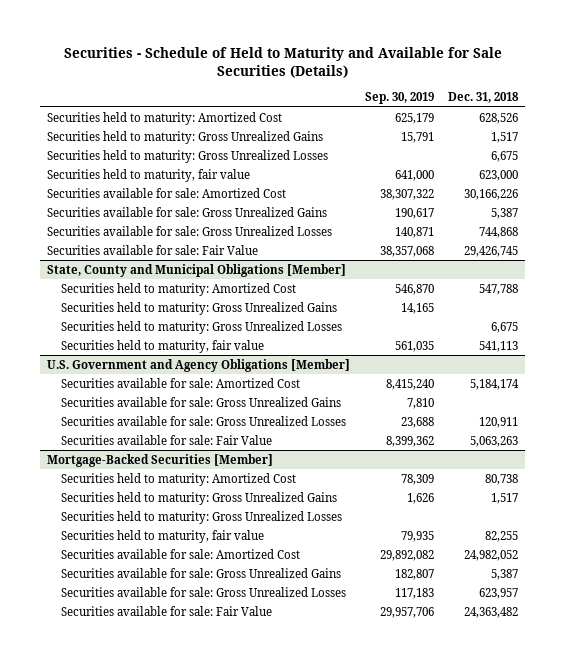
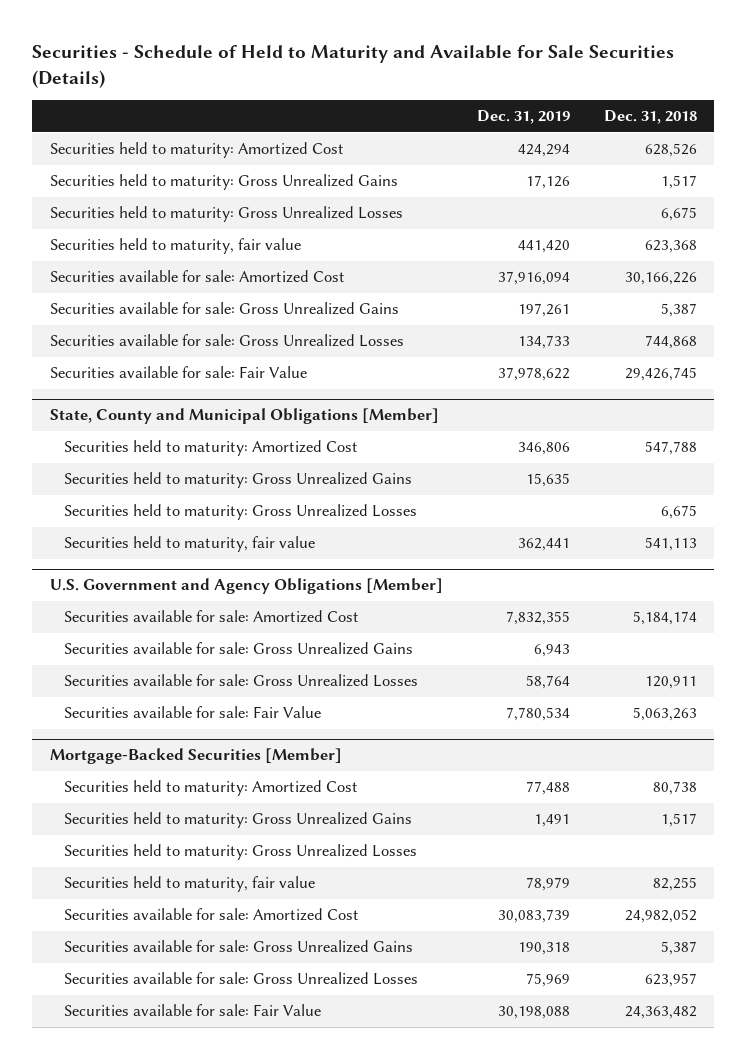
- | Sep. 30, 2019 | Dec. 31, 2018
+ | Dec. 31, 2019 | Dec. 31, 2018
- Securities held to maturity, fair value | 641,000 | 623,000
+ Securities held to maturity, fair value | 441,420 | 623,368

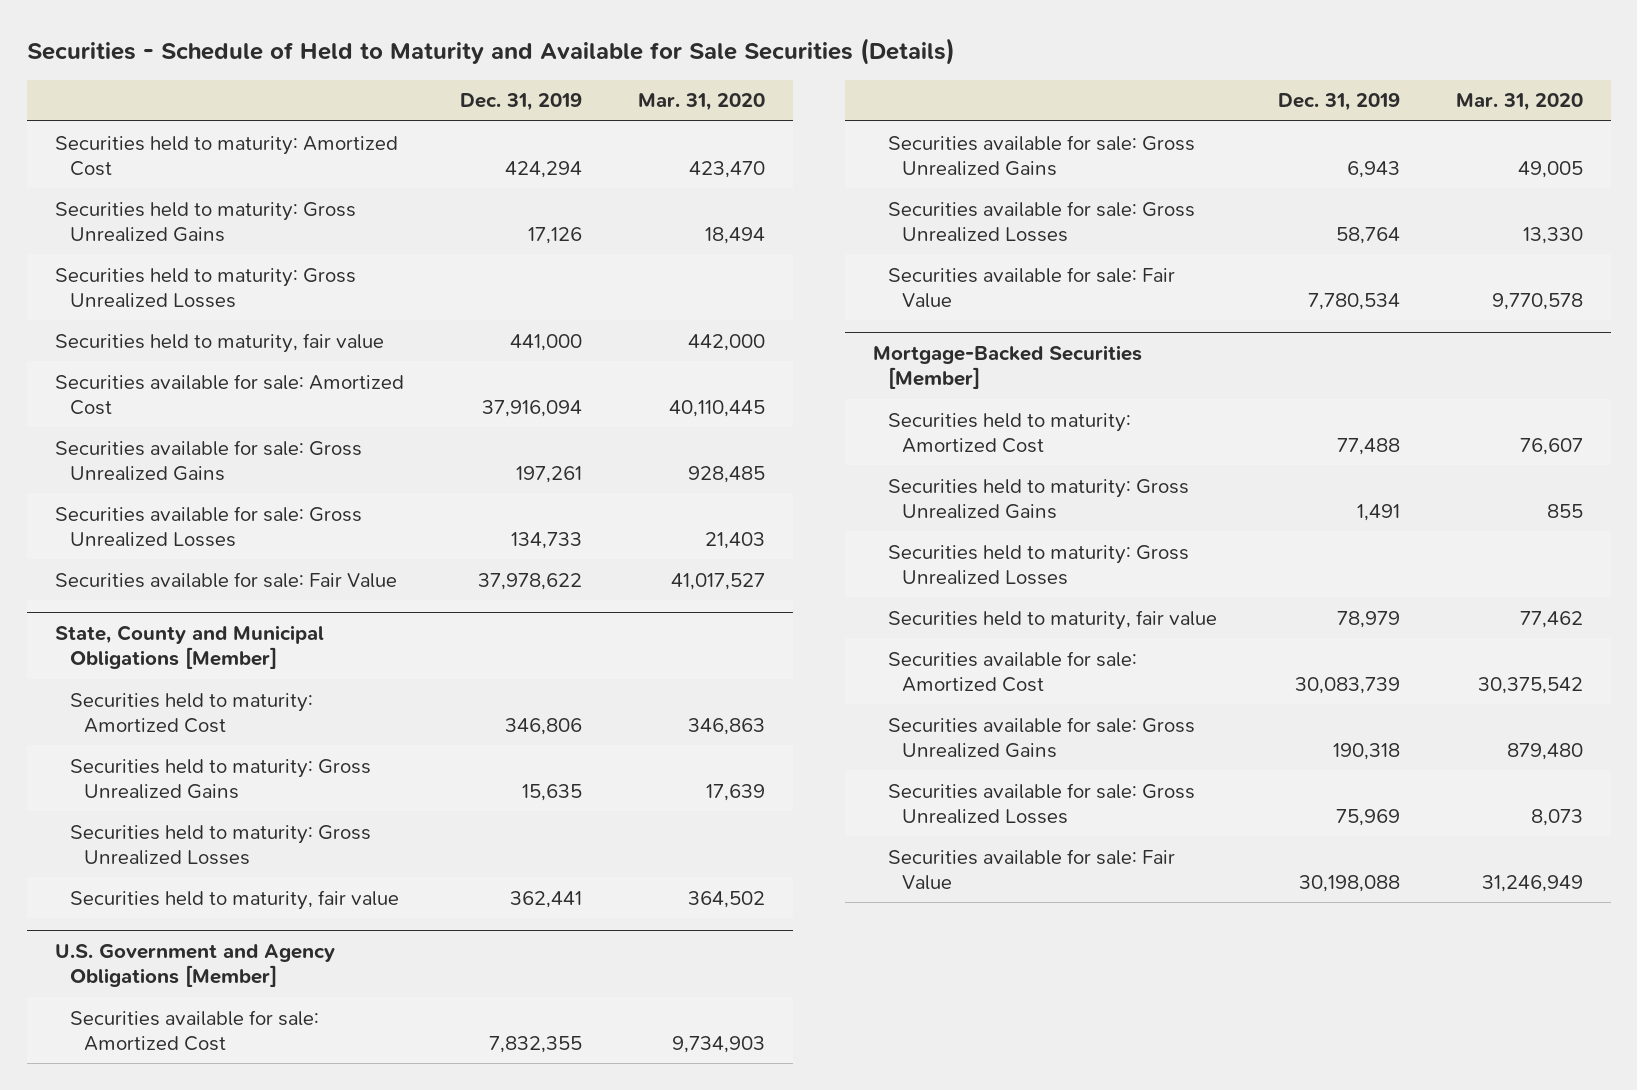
- | Dec. 31, 2019 | Dec. 31, 2018
+ | Dec. 31, 2019 | Mar. 31, 2020
- Securities held to maturity, fair value | 441,420 | 623,368
+ Securities held to maturity, fair value | 441,000 | 442,000

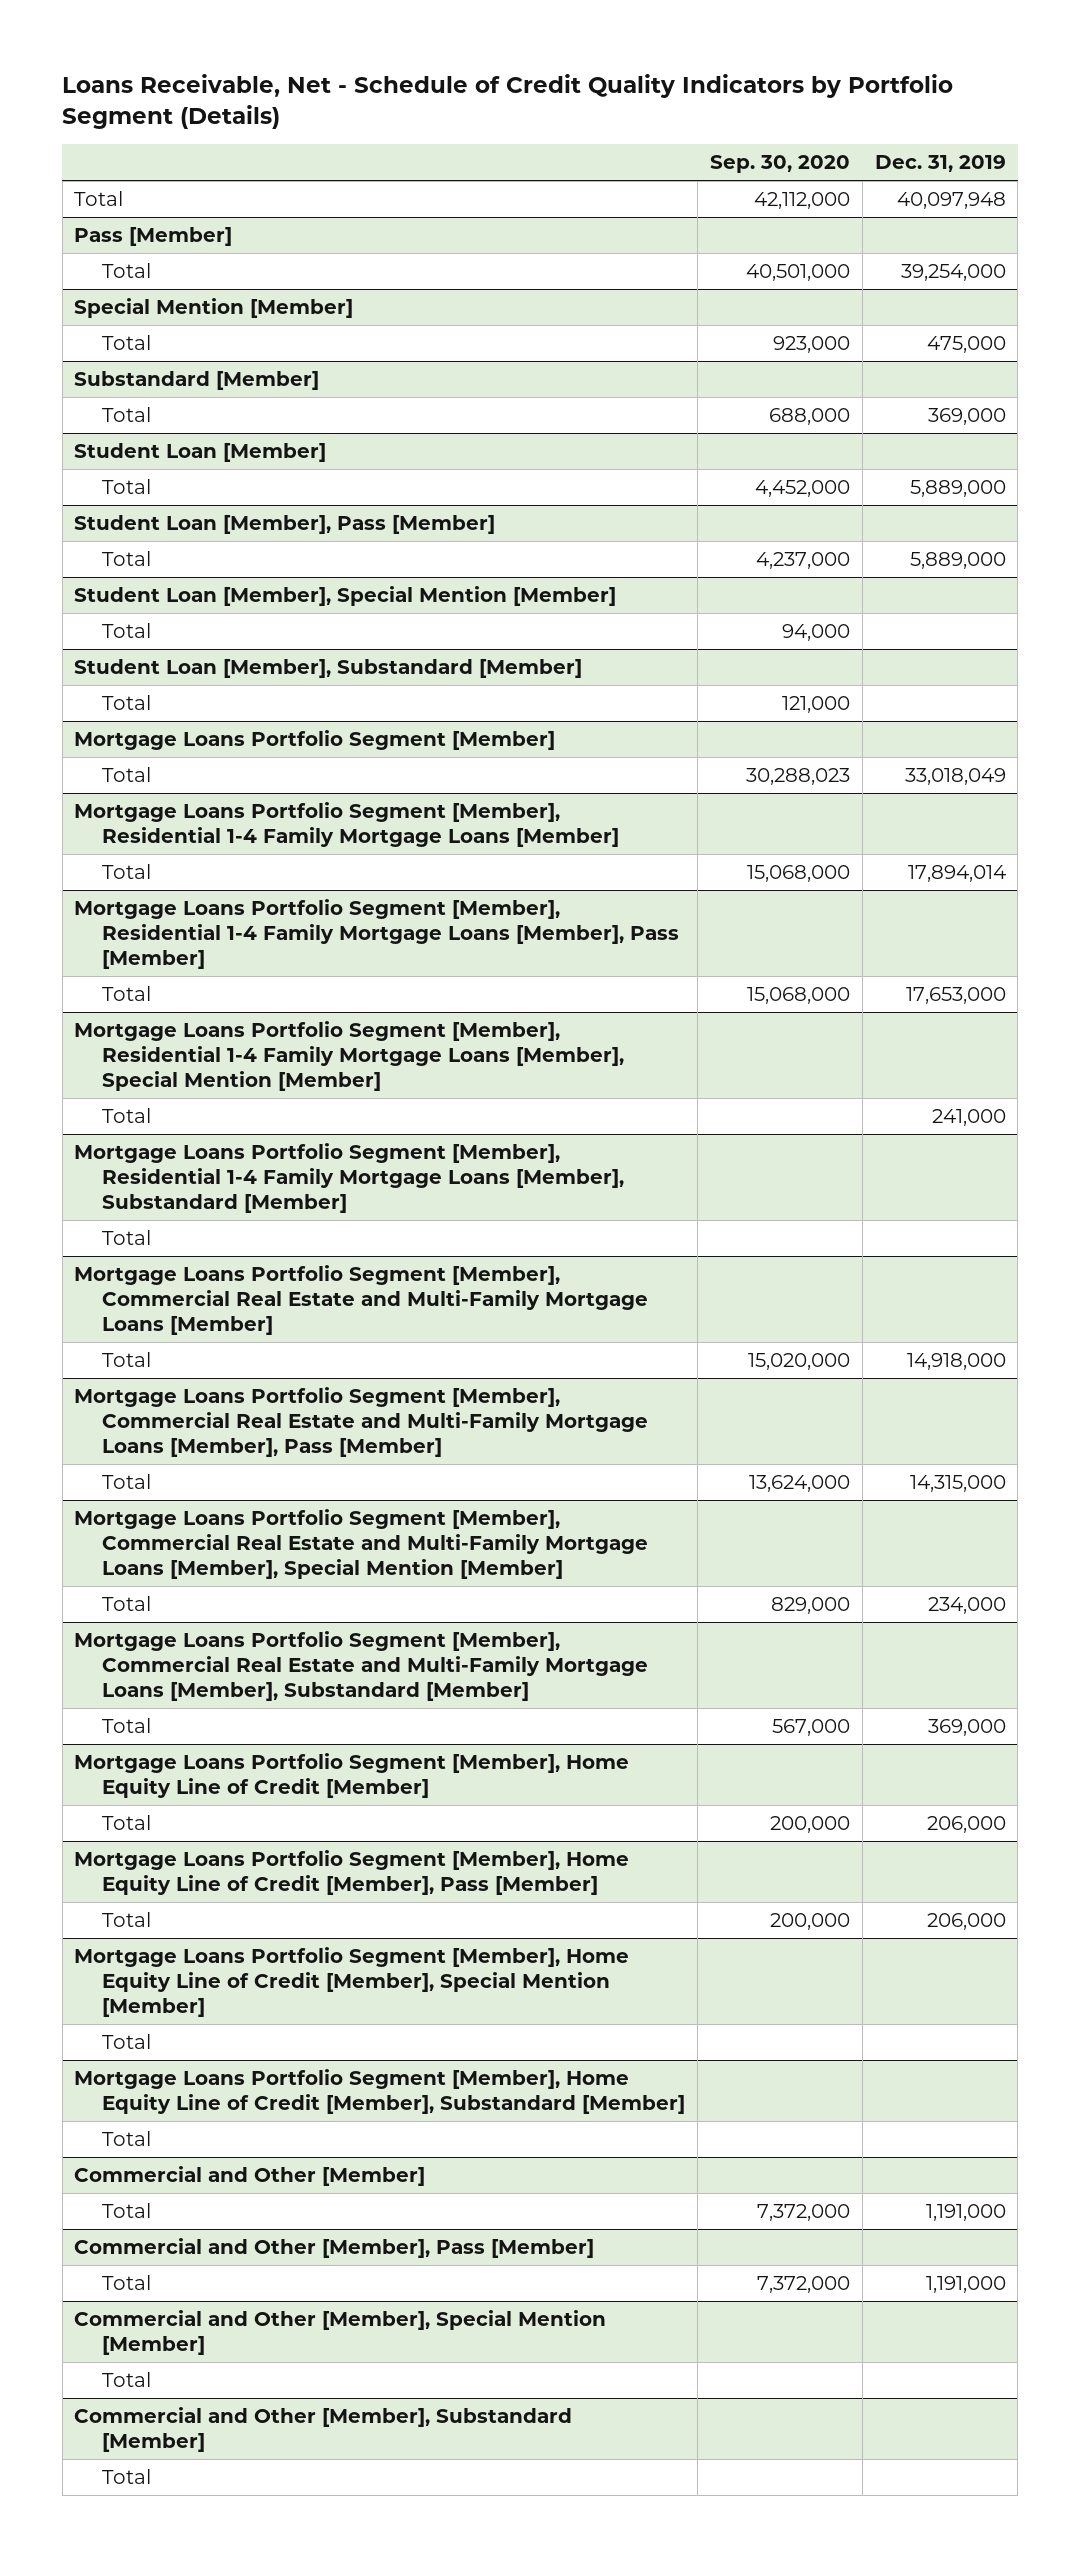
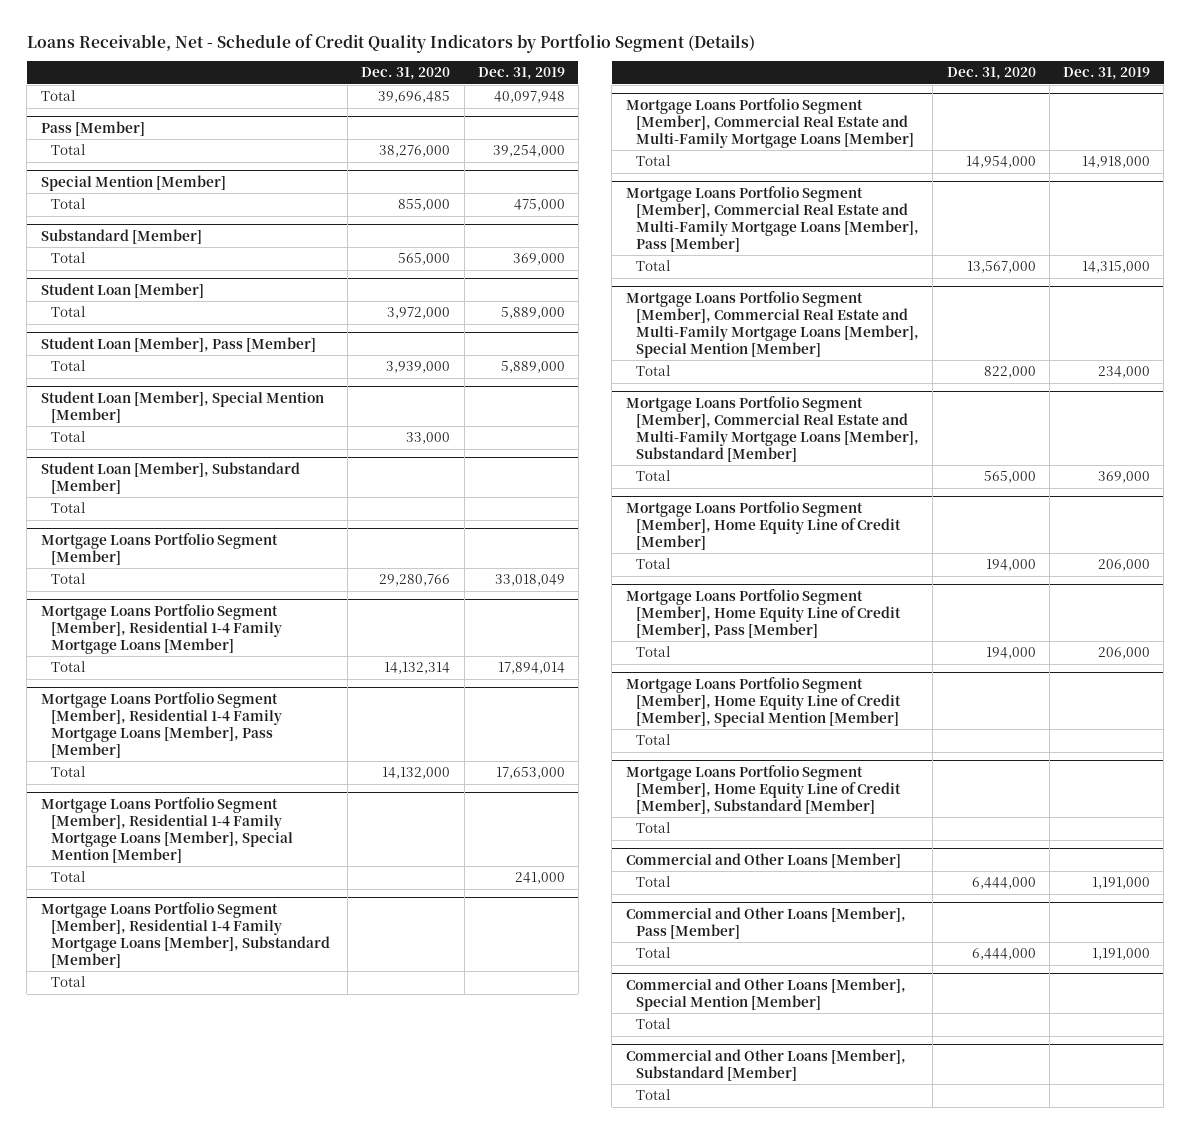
- | Sep. 30, 2020 | Dec. 31, 2019
+ | Dec. 31, 2020 | Dec. 31, 2019
- Commercial and Other [Member]
+ Commercial and Other Loans [Member]
- Commercial and Other [Member], Pass [Member]
+ Commercial and Other Loans [Member], Pass [Member]
- Commercial and Other [Member], Special Mention [Member]
+ Commercial and Other Loans [Member], Special Mention [Member]
- Commercial and Other [Member], Substandard [Member]
+ Commercial and Other Loans [Member], Substandard [Member]

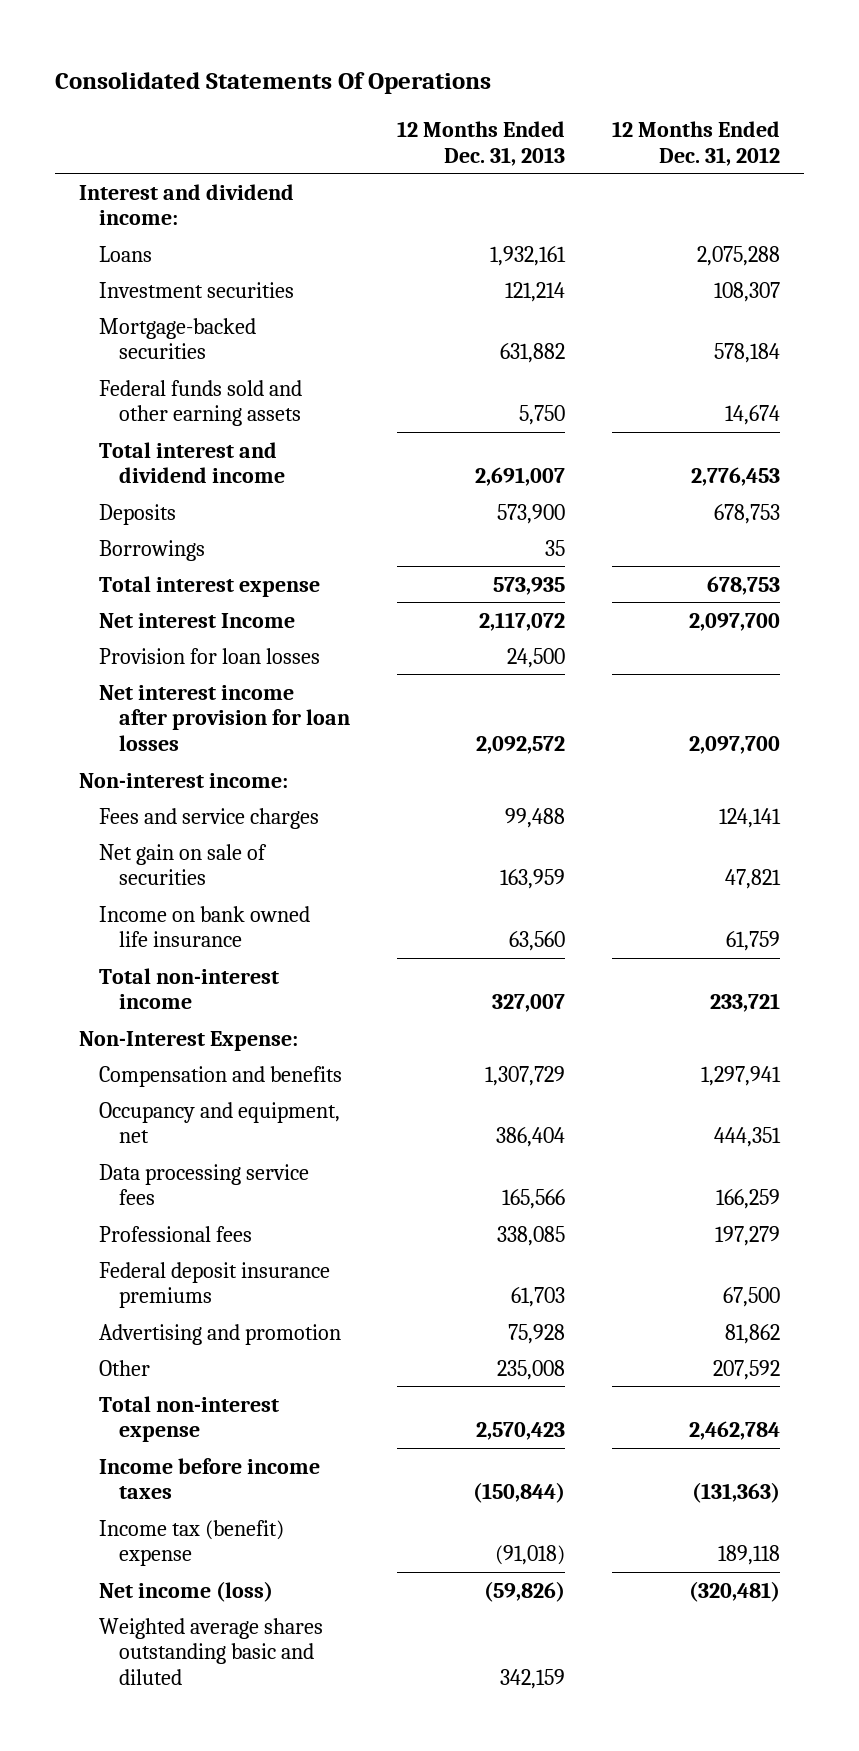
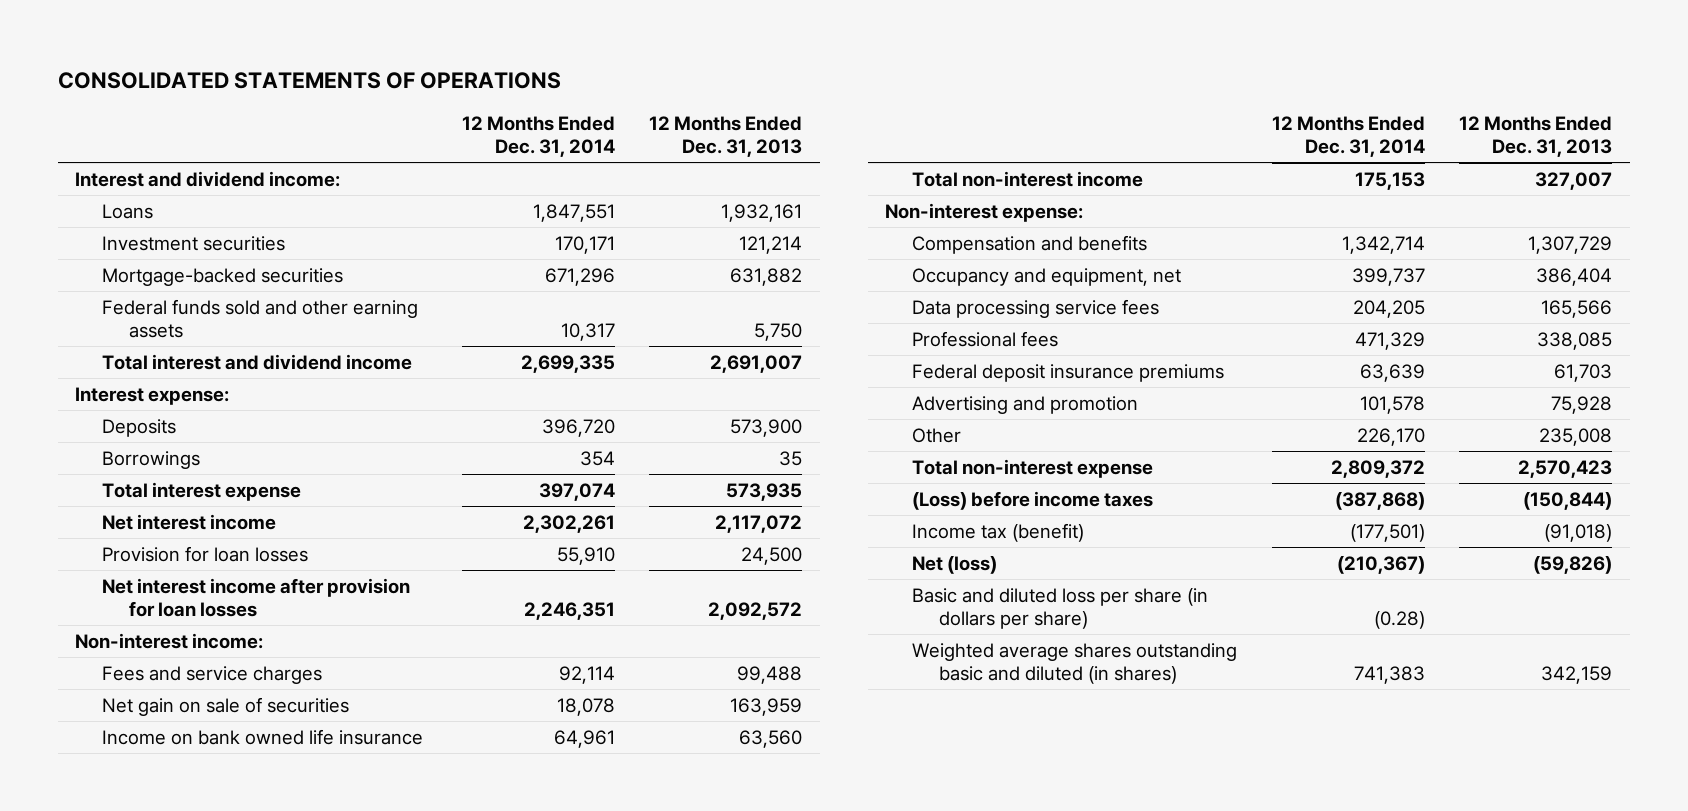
- Consolidated Statements Of Operations
+ CONSOLIDATED STATEMENTS OF OPERATIONS
- | 12 Months Ended Dec. 31, 2013 | 12 Months Ended Dec. 31, 2012
+ | 12 Months Ended Dec. 31, 2014 | 12 Months Ended Dec. 31, 2013
+ Interest expense:
- Net interest Income | 2,117,072 | 2,097,700
+ Net interest income | 2,302,261 | 2,117,072
- Non-Interest Expense:
+ Non-interest expense:
- Income before income taxes | (150,844) | (131,363)
- Income tax (benefit) expense | (91,018) | 189,118
- Net income (loss) | (59,826) | (320,481)
- Weighted average shares outstanding basic and diluted | 342,159 |
+ (Loss) before income taxes | (387,868) | (150,844)
+ Income tax (benefit) | (177,501) | (91,018)
+ Net (loss) | (210,367) | (59,826)
+ Basic and diluted loss per share (in dollars per share) | (0.28) |
+ Weighted average shares outstanding basic and diluted (in shares) | 741,383 | 342,159

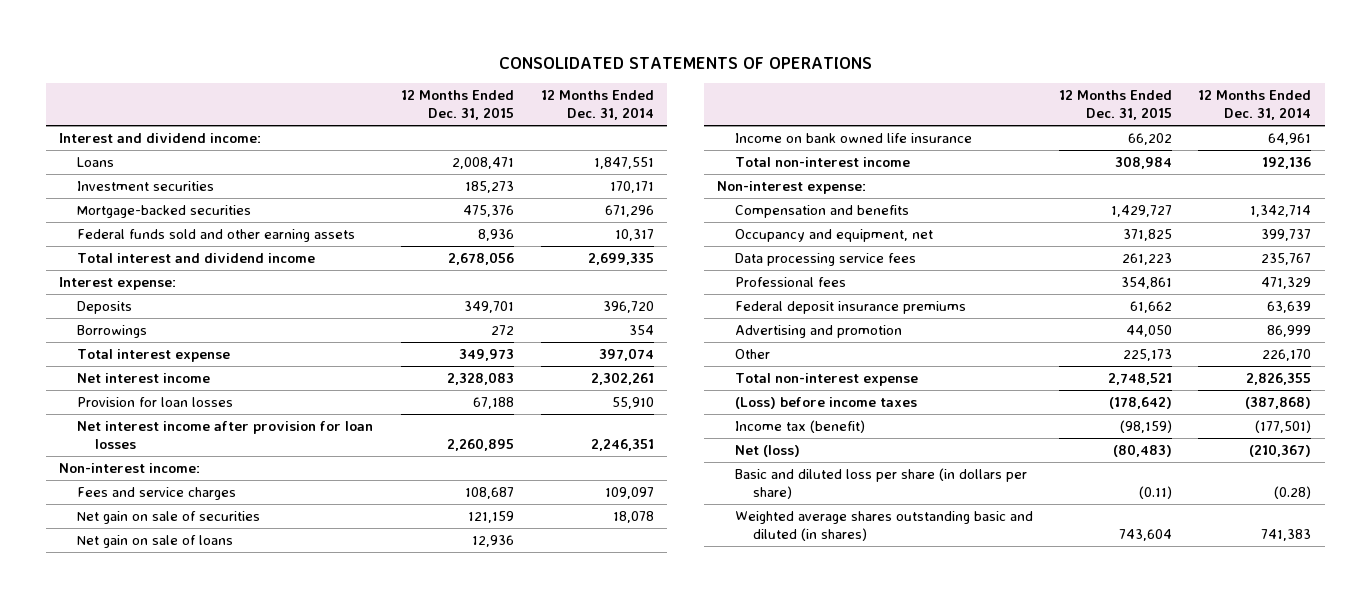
- | 12 Months Ended Dec. 31, 2014 | 12 Months Ended Dec. 31, 2013
+ | 12 Months Ended Dec. 31, 2015 | 12 Months Ended Dec. 31, 2014
- Fees and service charges | 92,114 | 99,488
+ Fees and service charges | 108,687 | 109,097
+ Net gain on sale of loans | 12,936 |
- Total non-interest income | 175,153 | 327,007
+ Total non-interest income | 308,984 | 192,136
- Data processing service fees | 204,205 | 165,566
+ Data processing service fees | 261,223 | 235,767
- Advertising and promotion | 101,578 | 75,928
+ Advertising and promotion | 44,050 | 86,999
- Total non-interest expense | 2,809,372 | 2,570,423
+ Total non-interest expense | 2,748,521 | 2,826,355

